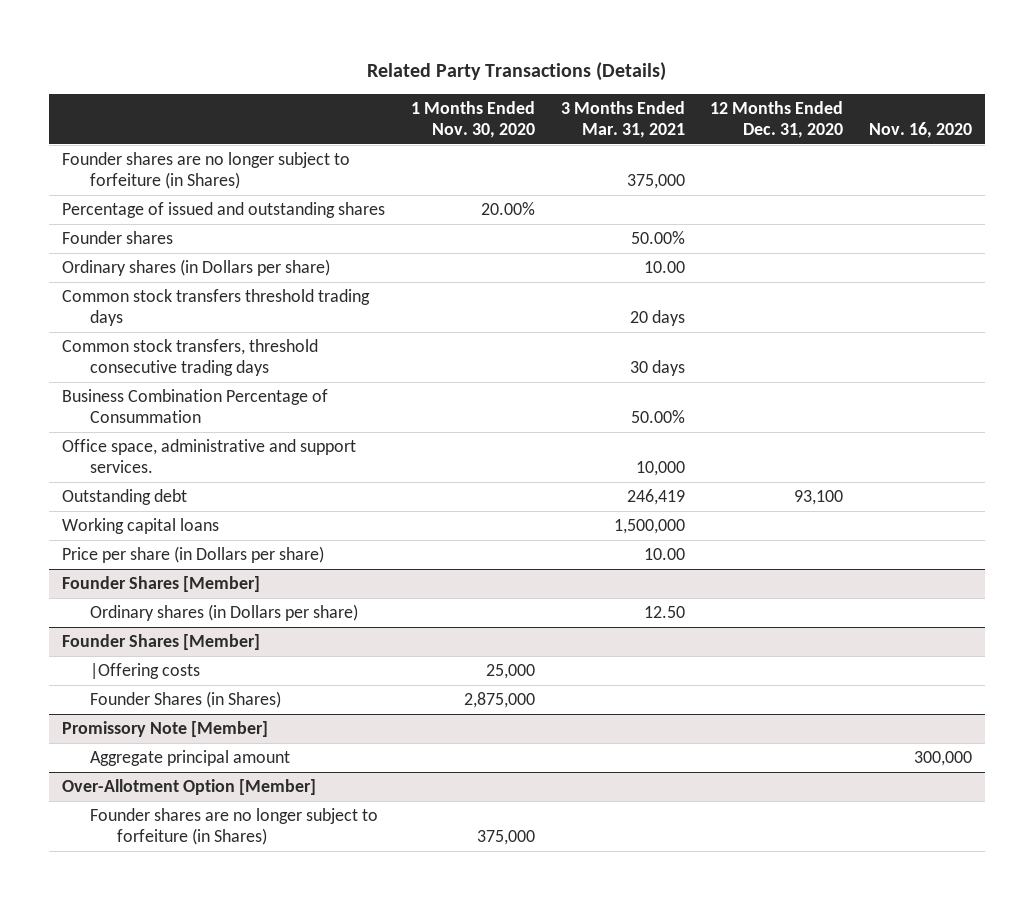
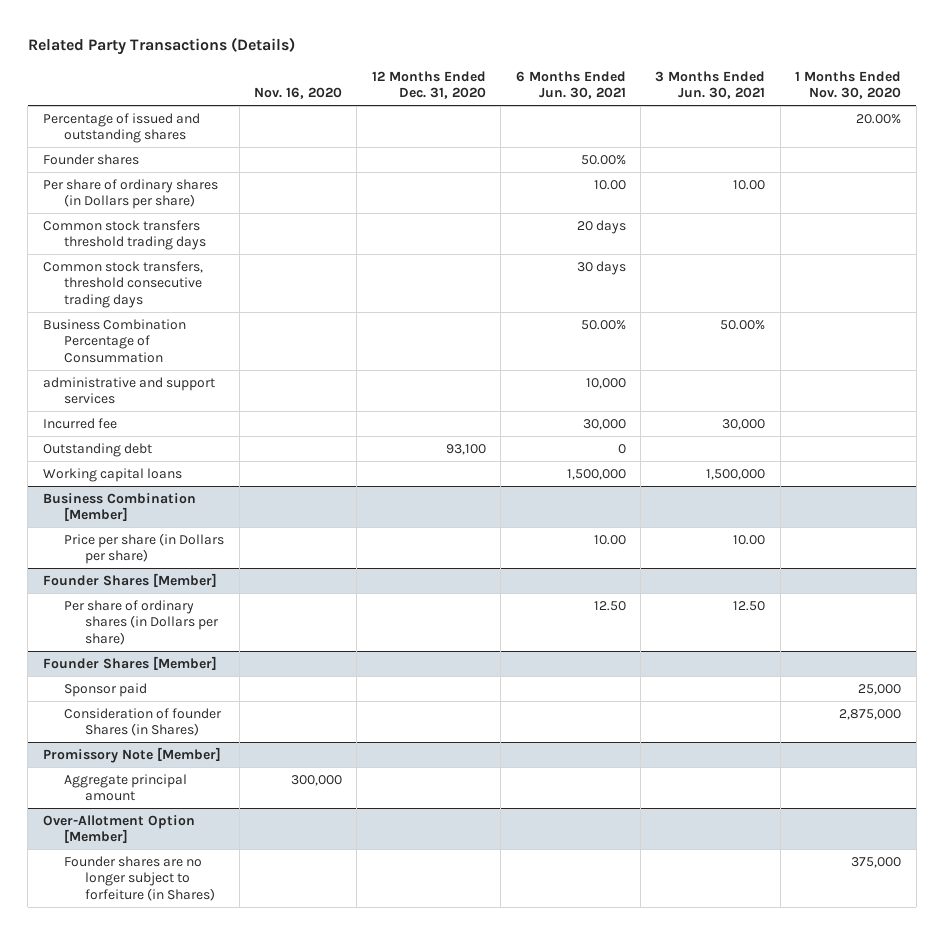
- | 1 Months Ended Nov. 30, 2020 | 3 Months Ended Mar. 31, 2021 | 12 Months Ended Dec. 31, 2020 | Nov. 16, 2020
+ | Nov. 16, 2020 | 12 Months Ended Dec. 31, 2020 | 6 Months Ended Jun. 30, 2021 | 3 Months Ended Jun. 30, 2021 | 1 Months Ended Nov. 30, 2020
- Founder shares are no longer subject to forfeiture (in Shares) | | 375,000 | |
- Ordinary shares (in Dollars per share) | | 10.00 | |
+ Per share of ordinary shares (in Dollars per share) | | | 10.00 | 10.00 |
- Office space, administrative and support services. | | 10,000 | |
+ administrative and support services | | | 10,000 | |
+ Incurred fee | | | 30,000 | 30,000 |
- Price per share (in Dollars per share) | | 10.00 | |
+ Business Combination [Member]
+ Price per share (in Dollars per share) | | | 10.00 | 10.00 |
@ Founder Shares [Member]
- Ordinary shares (in Dollars per share) | | 12.50 | |
+ Per share of ordinary shares (in Dollars per share) | | | 12.50 | 12.50 |
- |Offering costs | 25,000 | | |
- Founder Shares (in Shares) | 2,875,000 | | |
+ Sponsor paid | | | | | 25,000
+ Consideration of founder Shares (in Shares) | | | | | 2,875,000

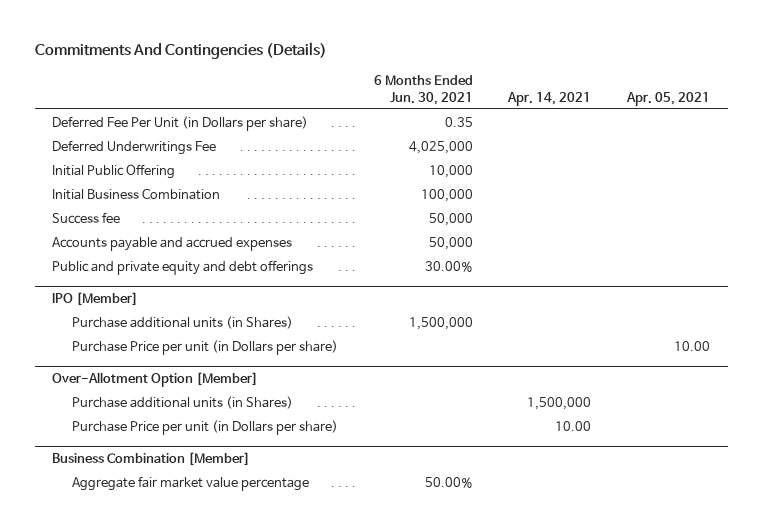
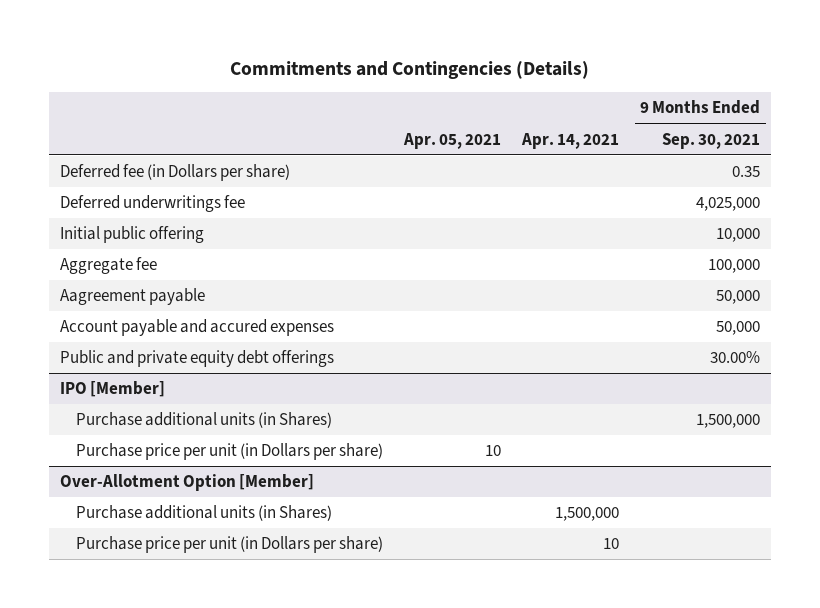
- Commitments And Contingencies (Details)
+ Commitments and Contingencies (Details)
- | 6 Months Ended Jun. 30, 2021 | Apr. 14, 2021 | Apr. 05, 2021
+ | Apr. 05, 2021 | Apr. 14, 2021 | 9 Months Ended Sep. 30, 2021
- Deferred Fee Per Unit (in Dollars per share) | 0.35 | |
- Deferred Underwritings Fee | 4,025,000 | |
- Initial Public Offering | 10,000 | |
- Initial Business Combination | 100,000 | |
- Success fee | 50,000 | |
- Accounts payable and accrued expenses | 50,000 | |
- Public and private equity and debt offerings | 30.00% | |
+ Deferred fee (in Dollars per share) | | | 0.35
+ Deferred underwritings fee | | | 4,025,000
+ Initial public offering | | | 10,000
+ Aggregate fee | | | 100,000
+ Aagreement payable | | | 50,000
+ Account payable and accured expenses | | | 50,000
+ Public and private equity debt offerings | | | 30.00%
@ IPO [Member]
- Purchase Price per unit (in Dollars per share) | | | 10.00
+ Purchase price per unit (in Dollars per share) | 10 | |
@ Over-Allotment Option [Member]
- Purchase Price per unit (in Dollars per share) | | 10.00 |
- Business Combination [Member]
- Aggregate fair market value percentage | 50.00% | |
@ Over-Allotment Option [Member]
+ Purchase price per unit (in Dollars per share) | | 10 |

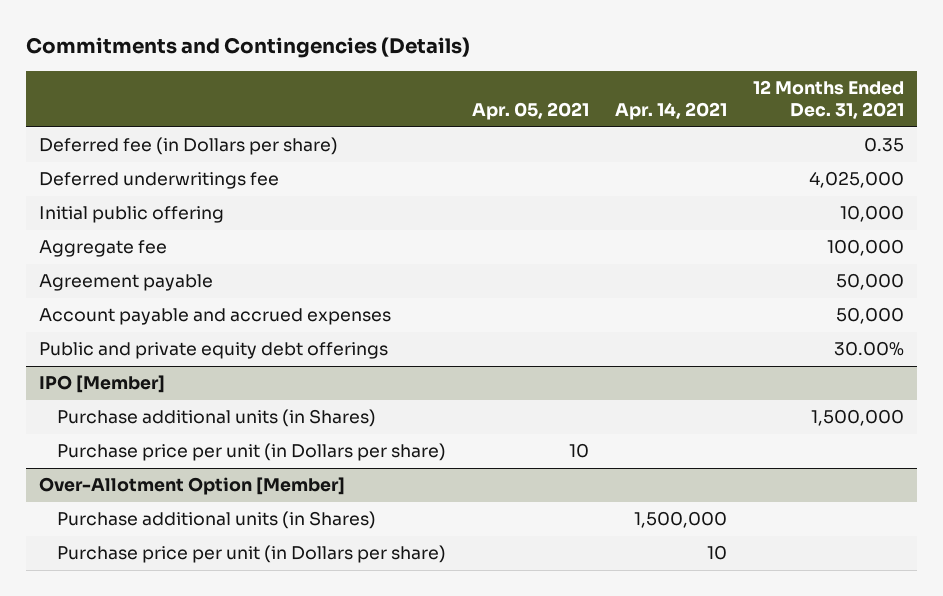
- | Apr. 05, 2021 | Apr. 14, 2021 | 9 Months Ended Sep. 30, 2021
+ | Apr. 05, 2021 | Apr. 14, 2021 | 12 Months Ended Dec. 31, 2021
- Aagreement payable | | | 50,000
- Account payable and accured expenses | | | 50,000
+ Agreement payable | | | 50,000
+ Account payable and accrued expenses | | | 50,000

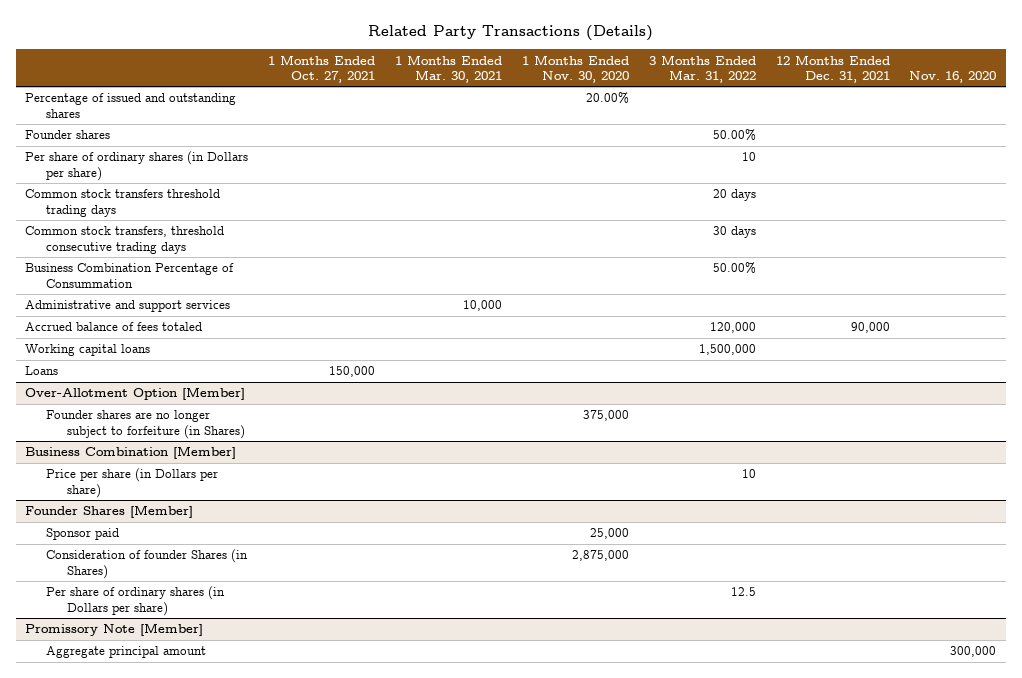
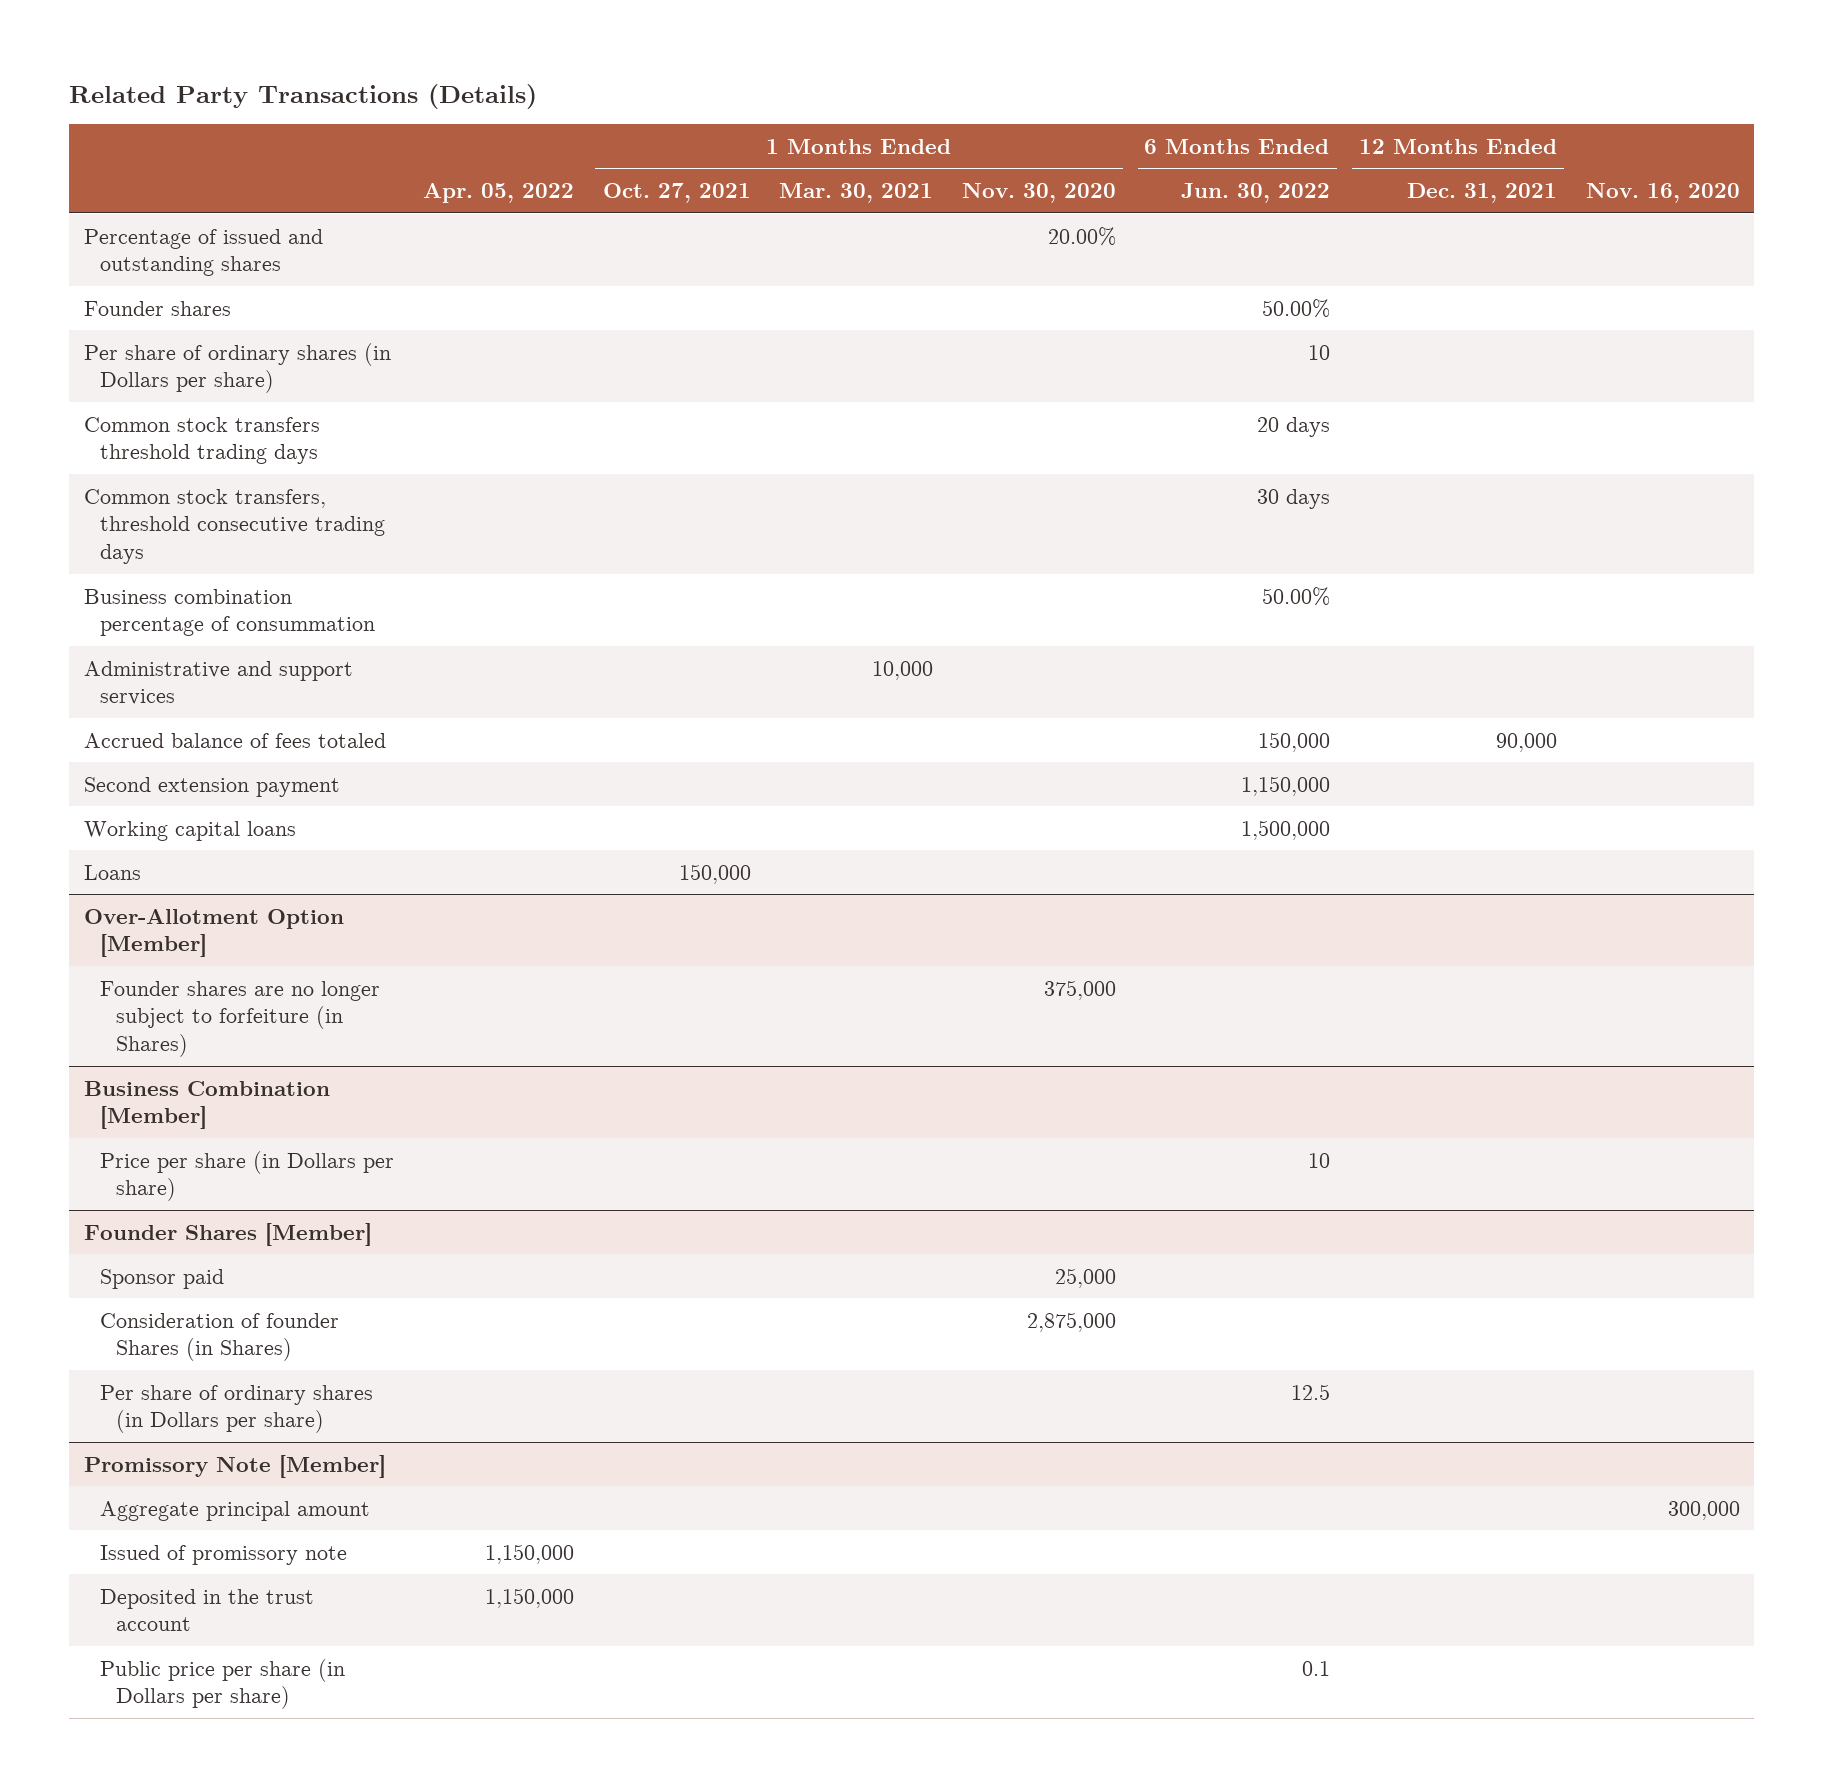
- | 1 Months Ended Oct. 27, 2021 | 1 Months Ended Mar. 30, 2021 | 1 Months Ended Nov. 30, 2020 | 3 Months Ended Mar. 31, 2022 | 12 Months Ended Dec. 31, 2021 | Nov. 16, 2020
+ | Apr. 05, 2022 | 1 Months Ended Oct. 27, 2021 | 1 Months Ended Mar. 30, 2021 | 1 Months Ended Nov. 30, 2020 | 6 Months Ended Jun. 30, 2022 | 12 Months Ended Dec. 31, 2021 | Nov. 16, 2020
- Business Combination Percentage of Consummation | | | | 50.00% | |
+ Business combination percentage of consummation | | | | | 50.00% | |
+ Second extension payment | | | | | 1,150,000 | |
@ Promissory Note [Member]
+ Issued of promissory note | 1,150,000 | | | | | |
+ Deposited in the trust account | 1,150,000 | | | | | |
+ Public price per share (in Dollars per share) | | | | | 0.1 | |

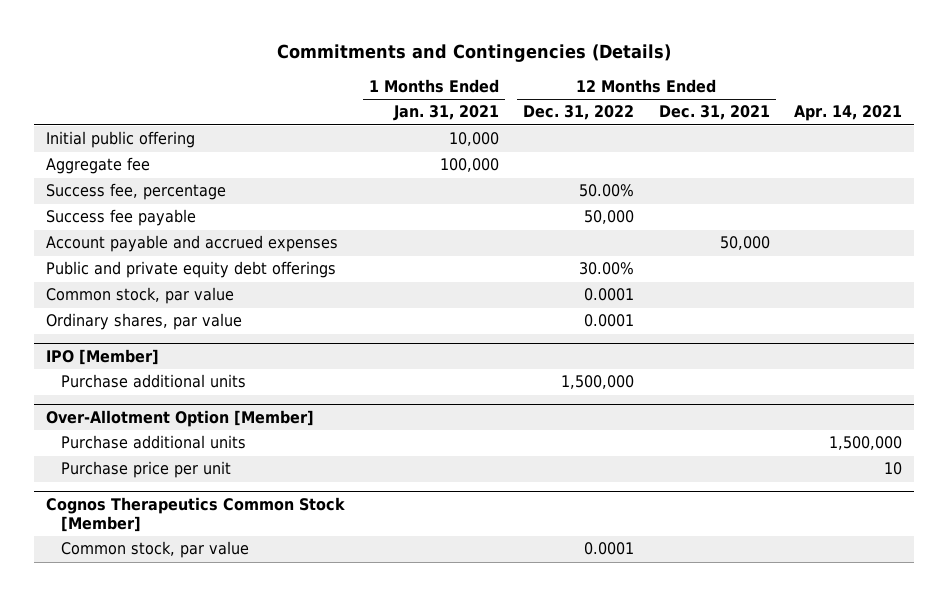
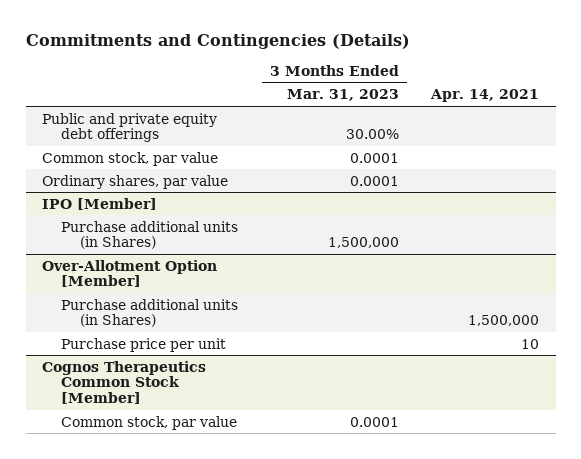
- | 1 Months Ended Jan. 31, 2021 | 12 Months Ended Dec. 31, 2022 | 12 Months Ended Dec. 31, 2021 | Apr. 14, 2021
+ | 3 Months Ended Mar. 31, 2023 | Apr. 14, 2021
- Initial public offering | 10,000 | | |
- Aggregate fee | 100,000 | | |
- Success fee, percentage | | 50.00% | |
- Success fee payable | | 50,000 | |
- Account payable and accrued expenses | | | 50,000 |
@ IPO [Member]
- Purchase additional units | | 1,500,000 | |
+ Purchase additional units (in Shares) | 1,500,000 |
@ Over-Allotment Option [Member]
- Purchase additional units | | | | 1,500,000
+ Purchase additional units (in Shares) | | 1,500,000

